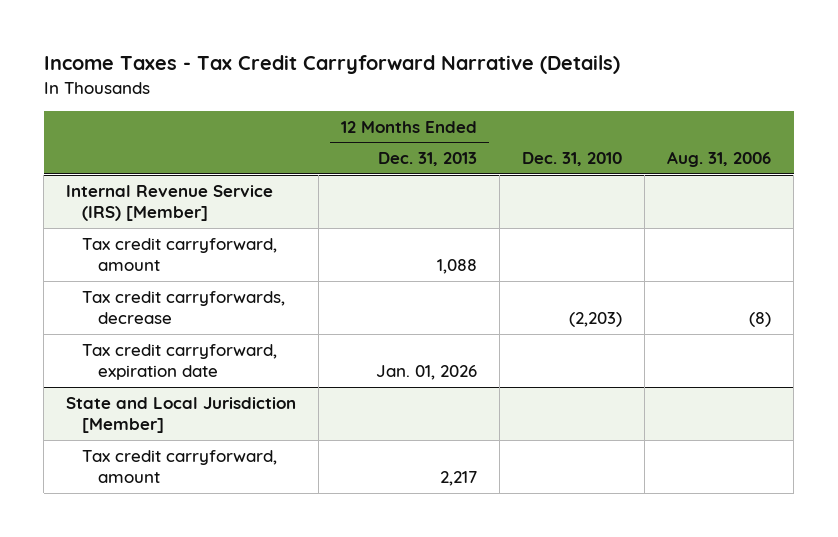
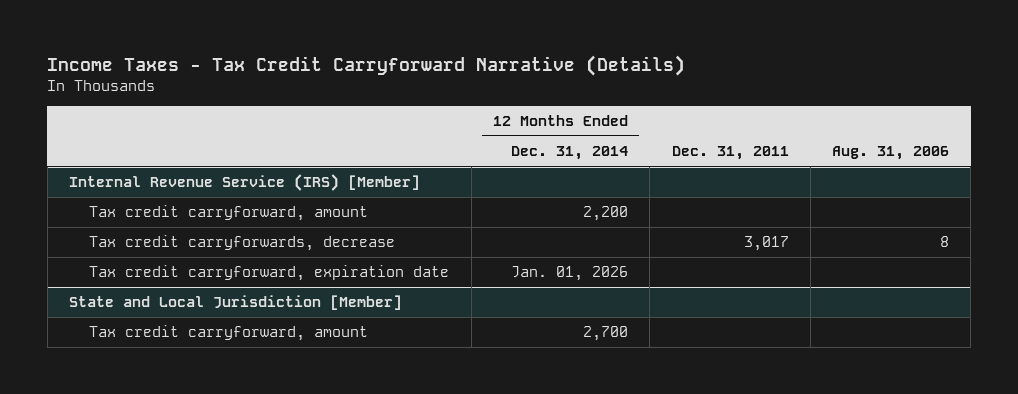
- | 12 Months Ended Dec. 31, 2013 | Dec. 31, 2010 | Aug. 31, 2006
+ | 12 Months Ended Dec. 31, 2014 | Dec. 31, 2011 | Aug. 31, 2006
@ Internal Revenue Service (IRS) [Member]
- Tax credit carryforwards, decrease | | (2,203) | (8)
+ Tax credit carryforwards, decrease | | 3,017 | 8

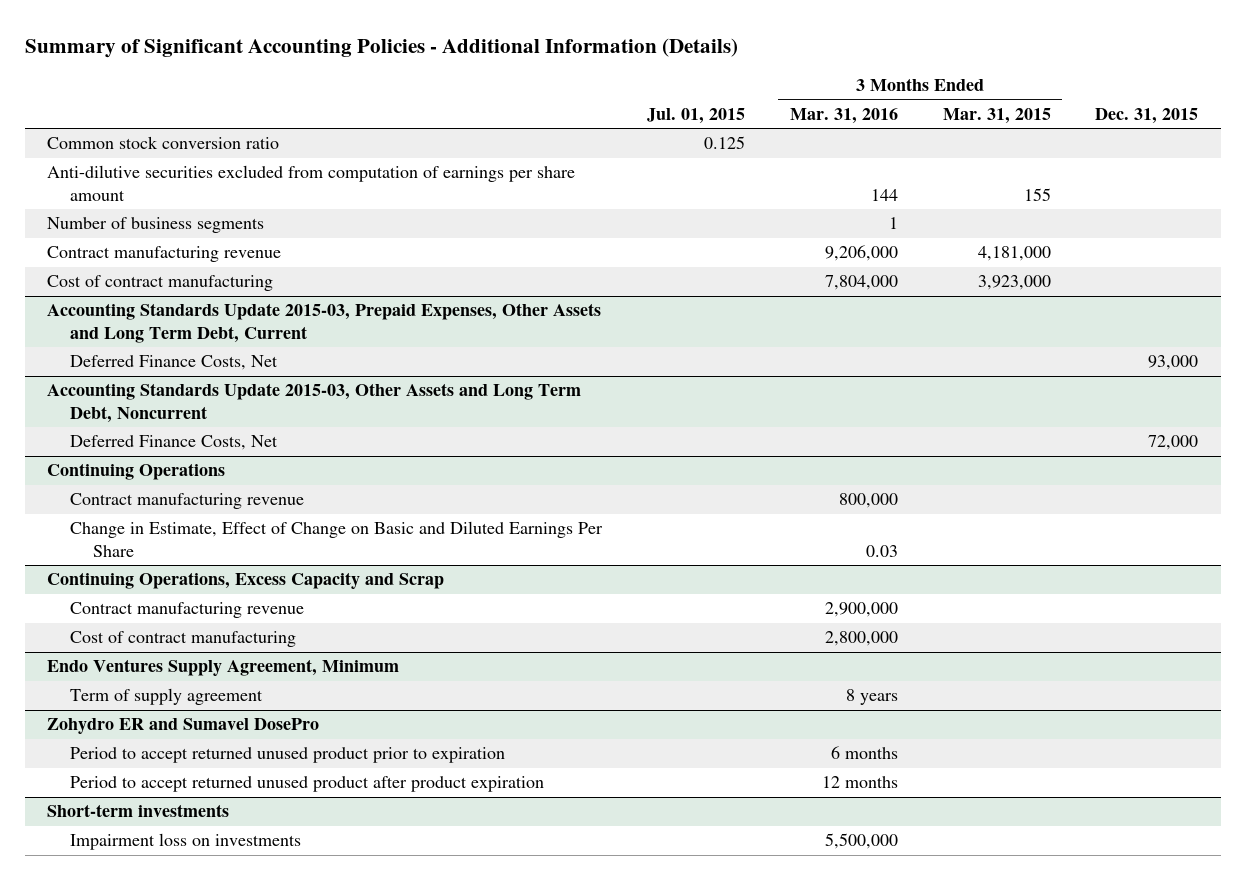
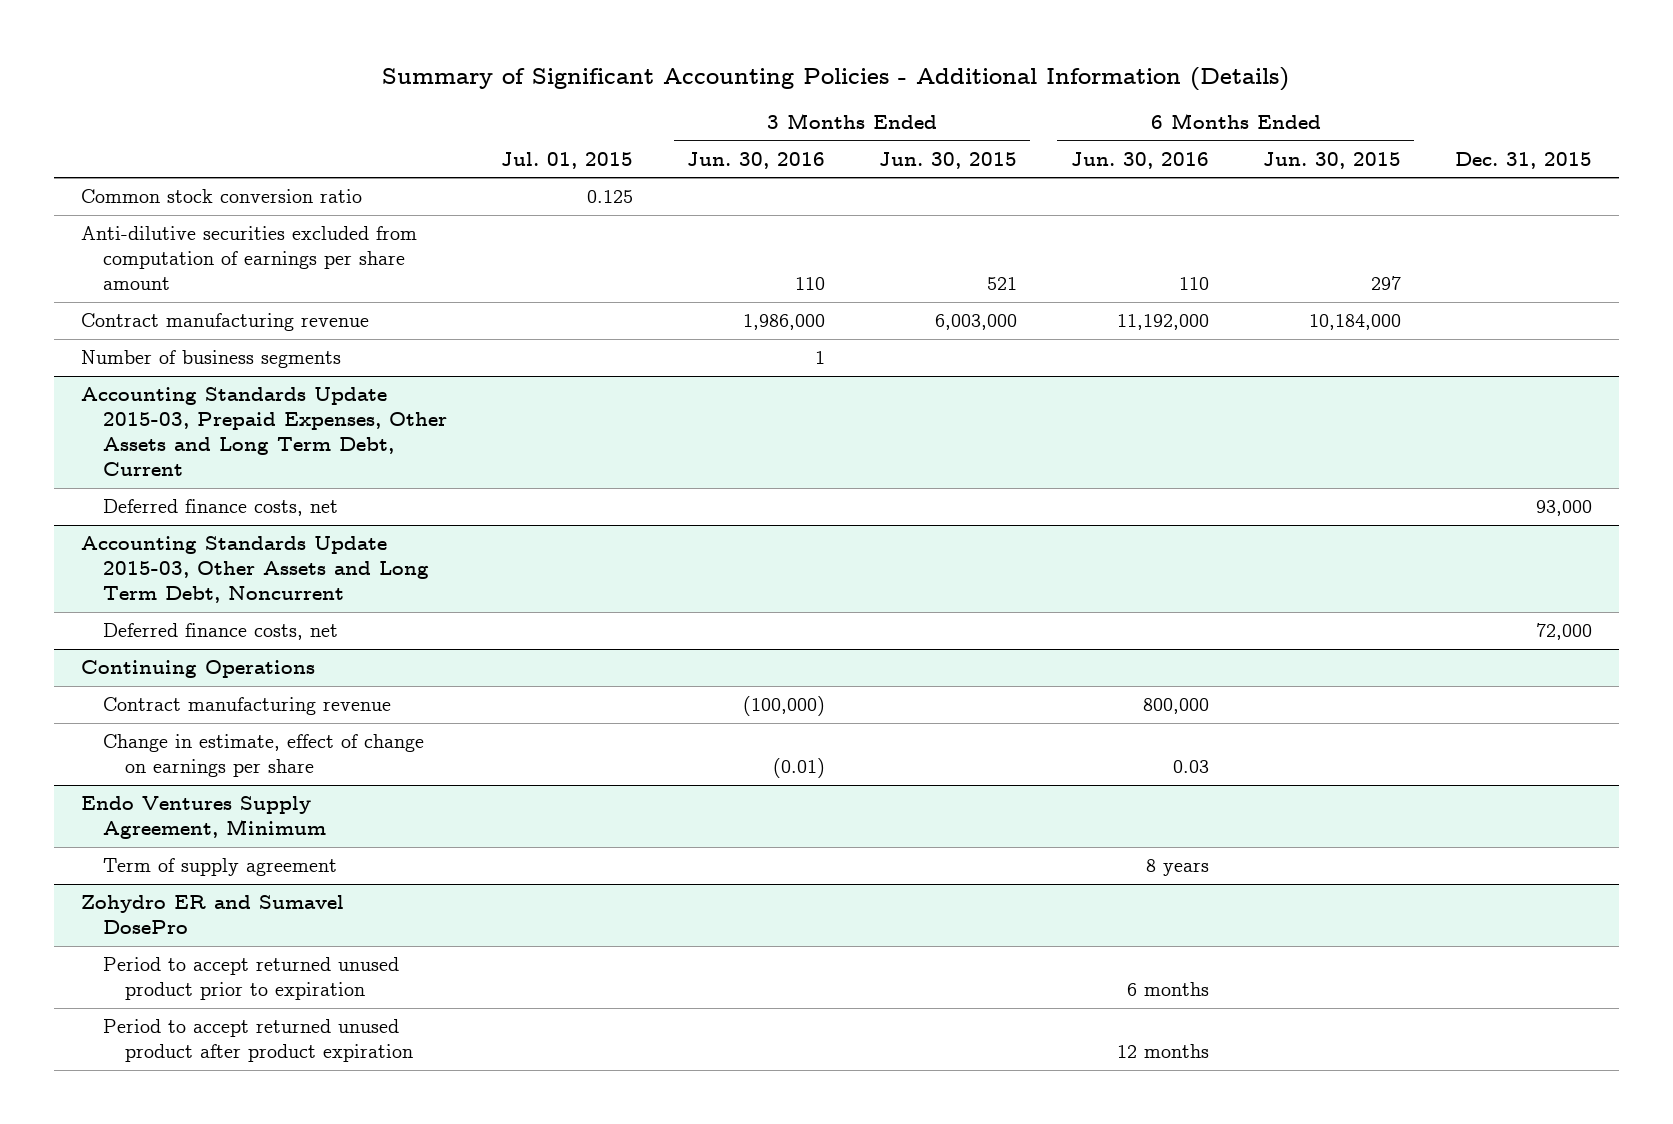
- | Jul. 01, 2015 | 3 Months Ended Mar. 31, 2016 | 3 Months Ended Mar. 31, 2015 | Dec. 31, 2015
+ | Jul. 01, 2015 | 3 Months Ended Jun. 30, 2016 | 3 Months Ended Jun. 30, 2015 | 6 Months Ended Jun. 30, 2016 | 6 Months Ended Jun. 30, 2015 | Dec. 31, 2015
- Cost of contract manufacturing | | 7,804,000 | 3,923,000 |
moved down: Number of business segments | | 1 | | | |
@ Accounting Standards Update 2015-03, Prepaid Expenses, Other Assets and Long Term Debt, Current
- Deferred Finance Costs, Net | | | | 93,000
+ Deferred finance costs, net | | | | | | 93,000
@ Accounting Standards Update 2015-03, Other Assets and Long Term Debt, Noncurrent
- Deferred Finance Costs, Net | | | | 72,000
+ Deferred finance costs, net | | | | | | 72,000
@ Continuing Operations
- Change in Estimate, Effect of Change on Basic and Diluted Earnings Per Share | | 0.03 | |
- Continuing Operations, Excess Capacity and Scrap
- Contract manufacturing revenue | | 2,900,000 | |
- Cost of contract manufacturing | | 2,800,000 | |
@ Continuing Operations
+ Change in estimate, effect of change on earnings per share | | (0.01) | | 0.03 | |
- Short-term investments
- Impairment loss on investments | | 5,500,000 | |

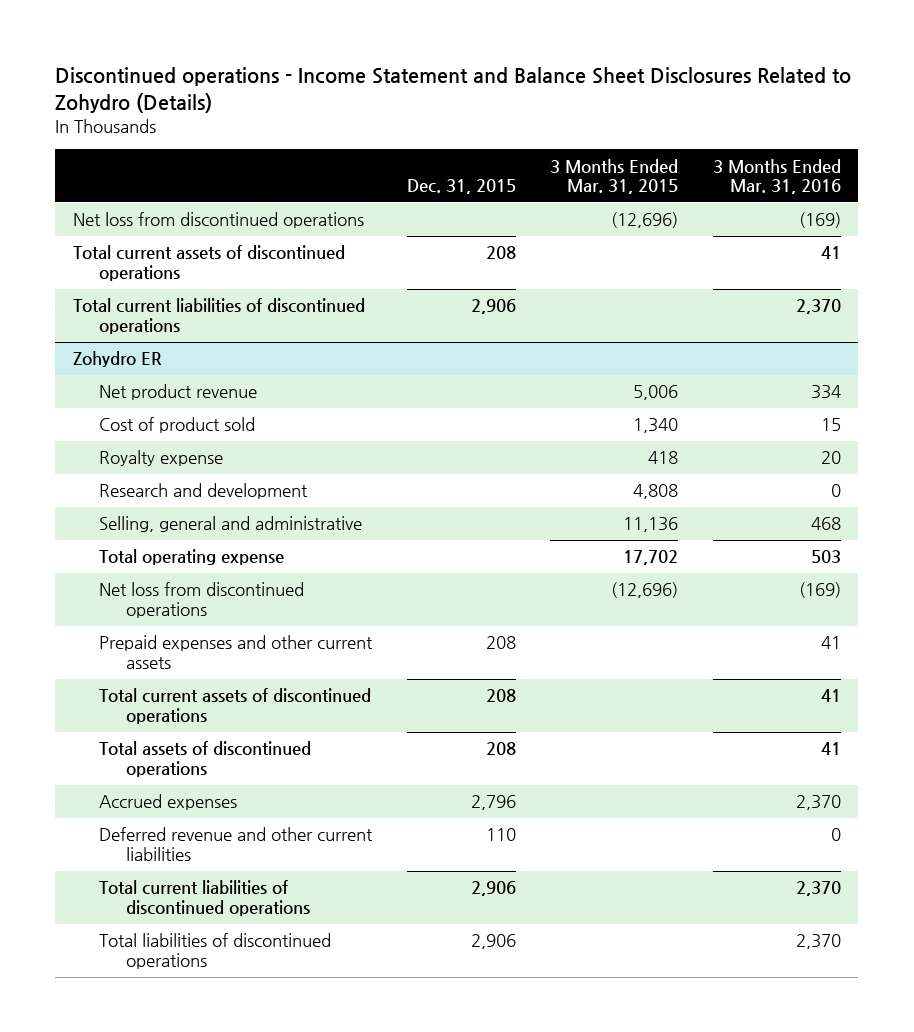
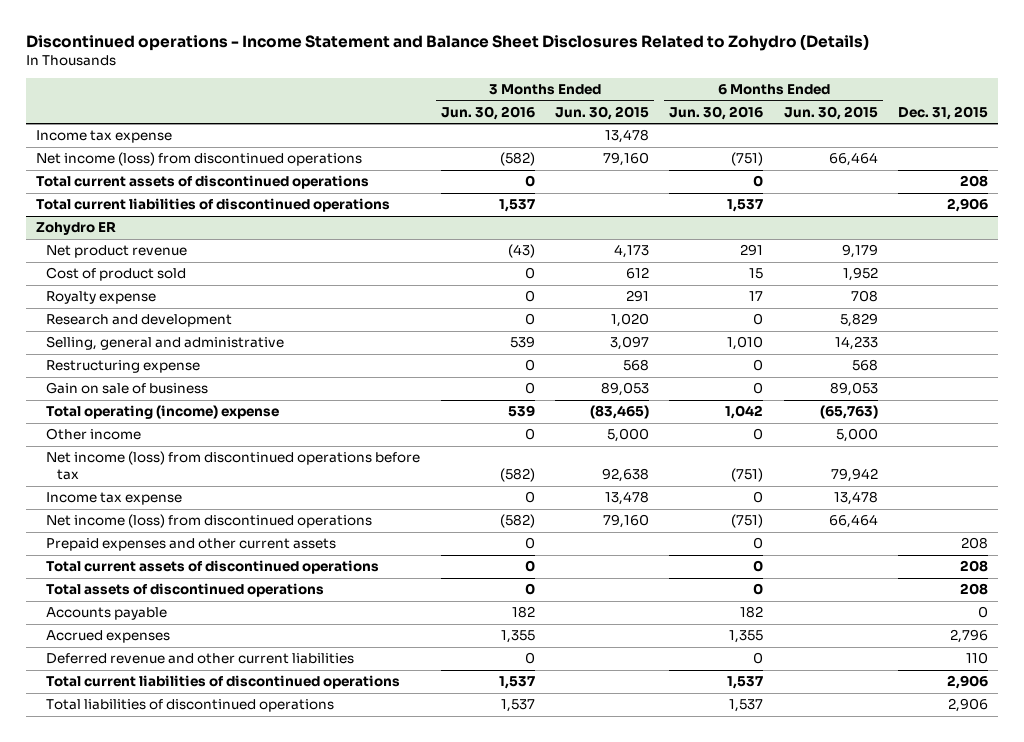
- | Dec. 31, 2015 | 3 Months Ended Mar. 31, 2015 | 3 Months Ended Mar. 31, 2016
+ | 3 Months Ended Jun. 30, 2016 | 3 Months Ended Jun. 30, 2015 | 6 Months Ended Jun. 30, 2016 | 6 Months Ended Jun. 30, 2015 | Dec. 31, 2015
- Net loss from discontinued operations | | (12,696) | (169)
+ Income tax expense | | 13,478 | | |
+ Net income (loss) from discontinued operations | (582) | 79,160 | (751) | 66,464 |
@ Zohydro ER
- Total operating expense | | 17,702 | 503
- Net loss from discontinued operations | | (12,696) | (169)
+ Restructuring expense | 0 | 568 | 0 | 568 |
+ Gain on sale of business | 0 | 89,053 | 0 | 89,053 |
+ Total operating (income) expense | 539 | (83,465) | 1,042 | (65,763) |
+ Other income | 0 | 5,000 | 0 | 5,000 |
+ Net income (loss) from discontinued operations before tax | (582) | 92,638 | (751) | 79,942 |
+ Income tax expense | 0 | 13,478 | 0 | 13,478 |
+ Net income (loss) from discontinued operations | (582) | 79,160 | (751) | 66,464 |
+ Accounts payable | 182 | | 182 | | 0

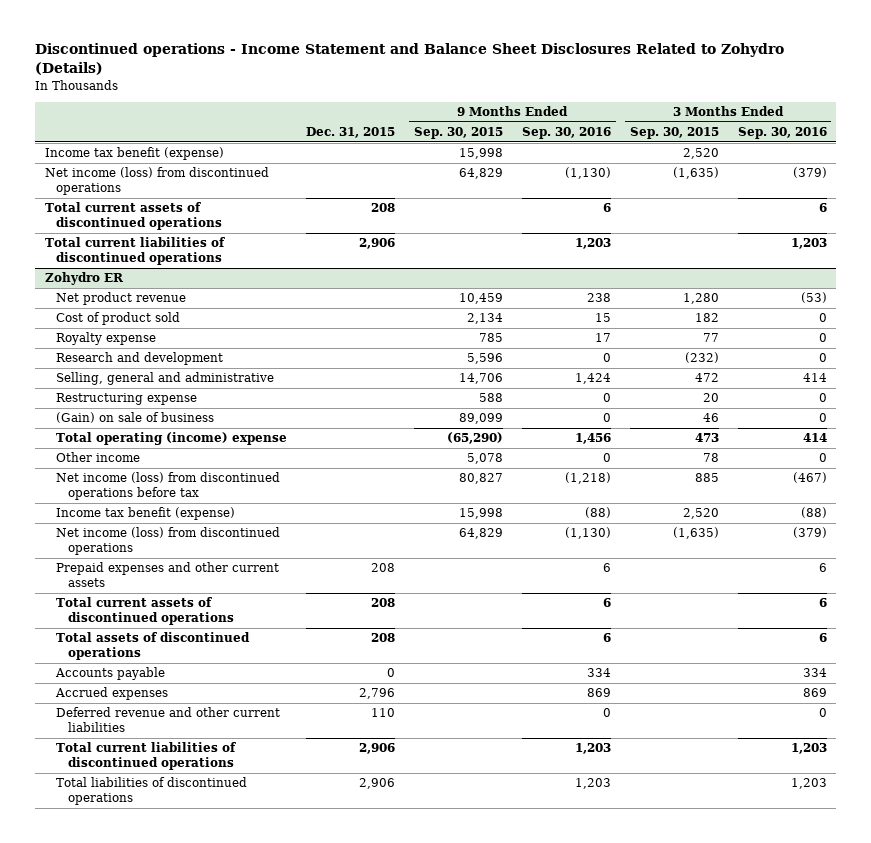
- | 3 Months Ended Jun. 30, 2016 | 3 Months Ended Jun. 30, 2015 | 6 Months Ended Jun. 30, 2016 | 6 Months Ended Jun. 30, 2015 | Dec. 31, 2015
+ | Dec. 31, 2015 | 9 Months Ended Sep. 30, 2015 | 9 Months Ended Sep. 30, 2016 | 3 Months Ended Sep. 30, 2015 | 3 Months Ended Sep. 30, 2016
- Income tax expense | | 13,478 | | |
+ Income tax benefit (expense) | | 15,998 | | 2,520 |
@ Zohydro ER
- Gain on sale of business | 0 | 89,053 | 0 | 89,053 |
+ (Gain) on sale of business | | 89,099 | 0 | 46 | 0
- Income tax expense | 0 | 13,478 | 0 | 13,478 |
+ Income tax benefit (expense) | | 15,998 | (88) | 2,520 | (88)

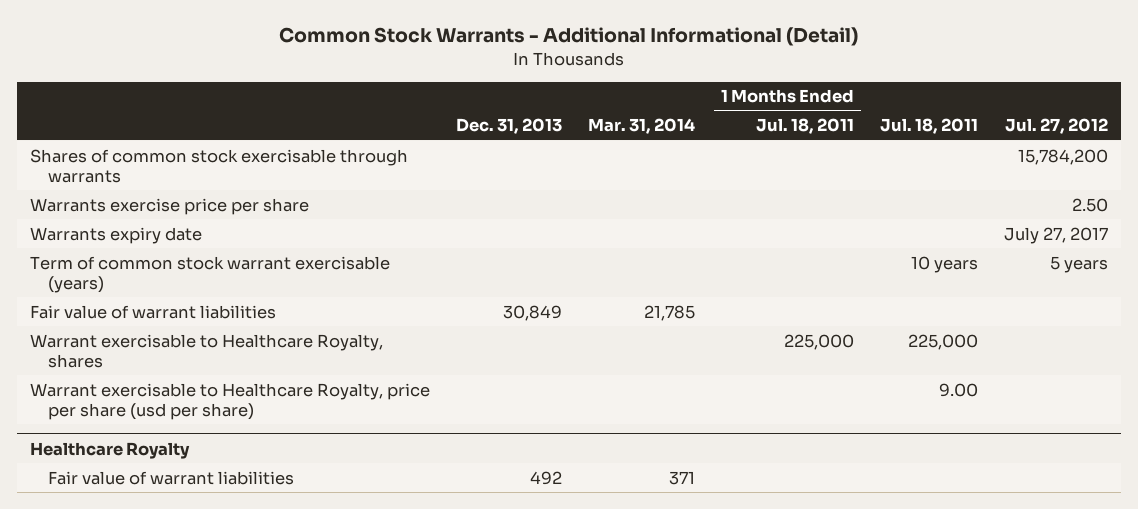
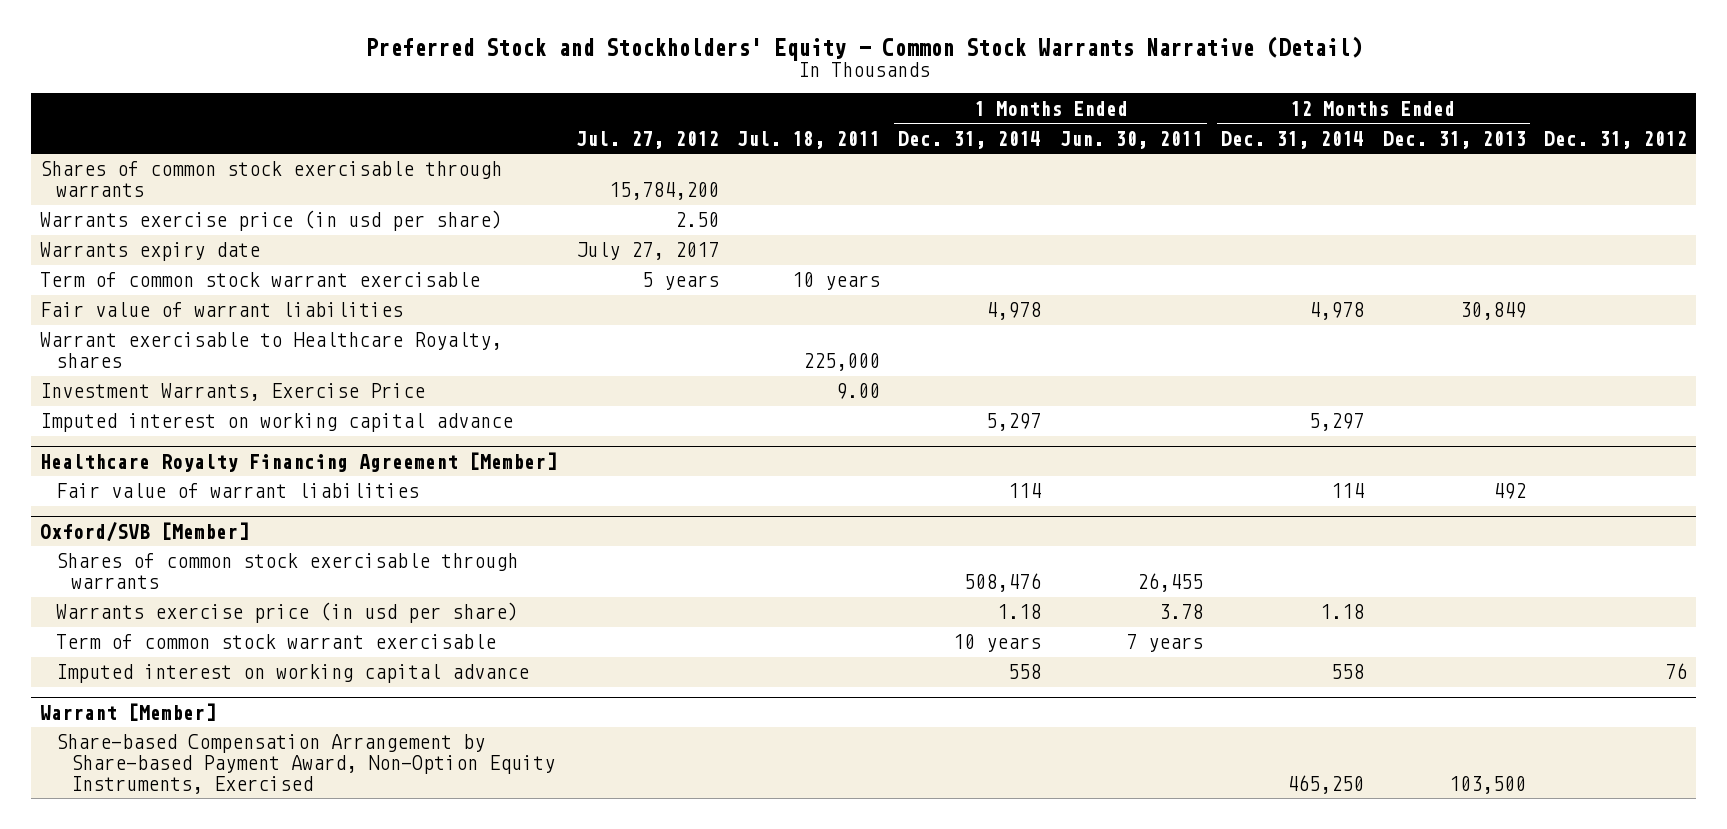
- Common Stock Warrants - Additional Informational (Detail)
+ Preferred Stock and Stockholders' Equity - Common Stock Warrants Narrative (Detail)
- | Dec. 31, 2013 | Mar. 31, 2014 | 1 Months Ended Jul. 18, 2011 | Jul. 18, 2011 | Jul. 27, 2012
+ | Jul. 27, 2012 | Jul. 18, 2011 | 1 Months Ended Dec. 31, 2014 | 1 Months Ended Jun. 30, 2011 | 12 Months Ended Dec. 31, 2014 | 12 Months Ended Dec. 31, 2013 | Dec. 31, 2012
- Warrants exercise price per share | | | | | 2.50
+ Warrants exercise price (in usd per share) | 2.50 | | | | | |
- Term of common stock warrant exercisable (years) | | | | 10 years | 5 years
+ Term of common stock warrant exercisable | 5 years | 10 years | | | | |
- Warrant exercisable to Healthcare Royalty, price per share (usd per share) | | | | 9.00 |
- Healthcare Royalty
+ Investment Warrants, Exercise Price | | 9.00 | | | | |
+ Imputed interest on working capital advance | | | 5,297 | | 5,297 | |
+ Healthcare Royalty Financing Agreement [Member]
+ Oxford/SVB [Member]
+ Shares of common stock exercisable through warrants | | | 508,476 | 26,455 | | |
+ Warrants exercise price (in usd per share) | | | 1.18 | 3.78 | 1.18 | |
+ Term of common stock warrant exercisable | | | 10 years | 7 years | | |
+ Imputed interest on working capital advance | | | 558 | | 558 | | 76
+ Warrant [Member]
+ Share-based Compensation Arrangement by Share-based Payment Award, Non-Option Equity Instruments, Exercised | | | | | 465,250 | 103,500 |

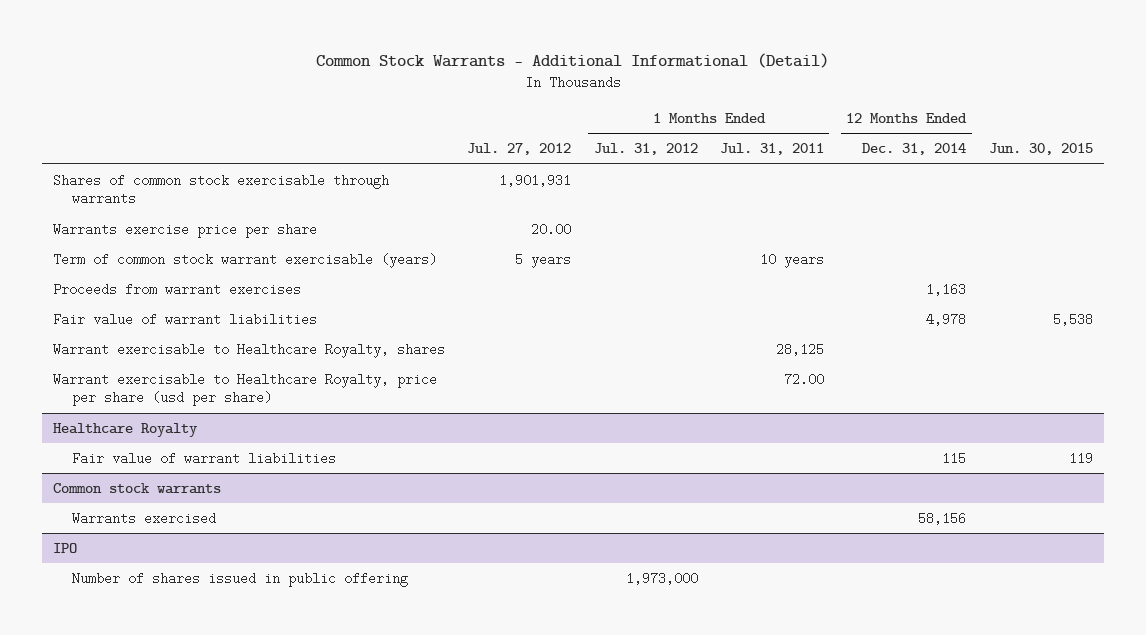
- Preferred Stock and Stockholders' Equity - Common Stock Warrants Narrative (Detail)
+ Common Stock Warrants - Additional Informational (Detail)
- | Jul. 27, 2012 | Jul. 18, 2011 | 1 Months Ended Dec. 31, 2014 | 1 Months Ended Jun. 30, 2011 | 12 Months Ended Dec. 31, 2014 | 12 Months Ended Dec. 31, 2013 | Dec. 31, 2012
+ | Jul. 27, 2012 | 1 Months Ended Jul. 31, 2012 | 1 Months Ended Jul. 31, 2011 | 12 Months Ended Dec. 31, 2014 | Jun. 30, 2015
- Shares of common stock exercisable through warrants | 15,784,200 | | | | | |
- Warrants exercise price (in usd per share) | 2.50 | | | | | |
- Warrants expiry date | July 27, 2017 | | | | | |
- Term of common stock warrant exercisable | 5 years | 10 years | | | | |
+ Shares of common stock exercisable through warrants | 1,901,931 | | | |
+ Warrants exercise price per share | 20.00 | | | |
+ Term of common stock warrant exercisable (years) | 5 years | | 10 years | |
+ Proceeds from warrant exercises | | | | 1,163 |
- Investment Warrants, Exercise Price | | 9.00 | | | | |
- Imputed interest on working capital advance | | | 5,297 | | 5,297 | |
- Healthcare Royalty Financing Agreement [Member]
- Fair value of warrant liabilities | | | 114 | | 114 | 492 |
- Oxford/SVB [Member]
- Shares of common stock exercisable through warrants | | | 508,476 | 26,455 | | |
- Warrants exercise price (in usd per share) | | | 1.18 | 3.78 | 1.18 | |
- Term of common stock warrant exercisable | | | 10 years | 7 years | | |
- Imputed interest on working capital advance | | | 558 | | 558 | | 76
- Warrant [Member]
- Share-based Compensation Arrangement by Share-based Payment Award, Non-Option Equity Instruments, Exercised | | | | | 465,250 | 103,500 |
+ Warrant exercisable to Healthcare Royalty, price per share (usd per share) | | | 72.00 | |
+ Healthcare Royalty
+ Fair value of warrant liabilities | | | | 115 | 119
+ Common stock warrants
+ Warrants exercised | | | | 58,156 |
+ IPO
+ Number of shares issued in public offering | | 1,973,000 | | |

